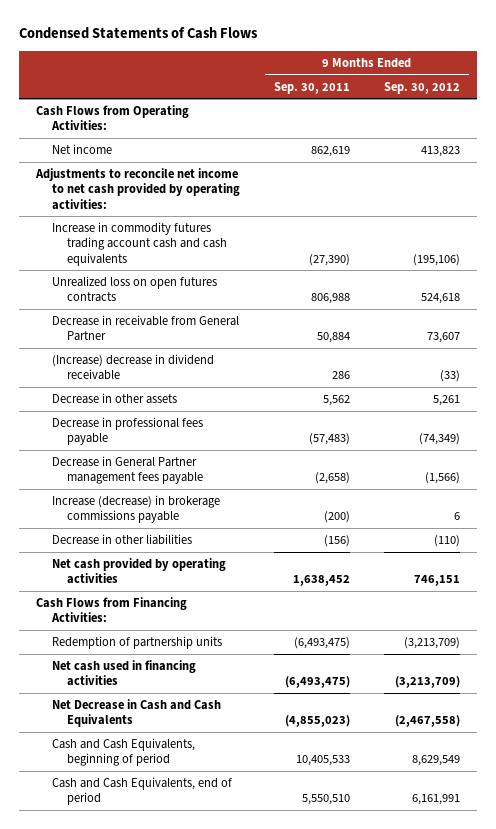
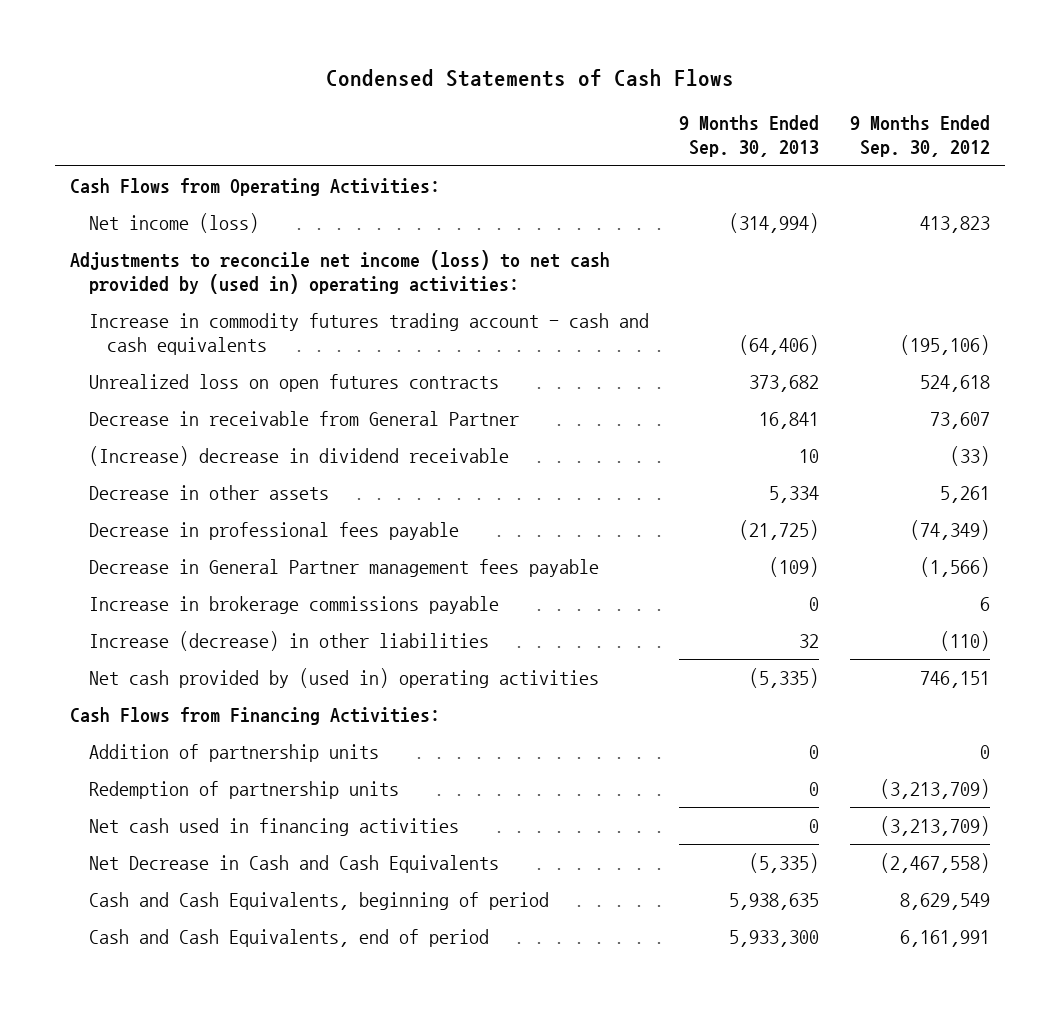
- | 9 Months Ended Sep. 30, 2011 | 9 Months Ended Sep. 30, 2012
+ | 9 Months Ended Sep. 30, 2013 | 9 Months Ended Sep. 30, 2012
- Net income | 862,619 | 413,823
- Adjustments to reconcile net income to net cash provided by operating activities:
- Increase in commodity futures trading account cash and cash equivalents | (27,390) | (195,106)
+ Net income (loss) | (314,994) | 413,823
+ Adjustments to reconcile net income (loss) to net cash provided by (used in) operating activities:
+ Increase in commodity futures trading account - cash and cash equivalents | (64,406) | (195,106)
- Increase (decrease) in brokerage commissions payable | (200) | 6
- Decrease in other liabilities | (156) | (110)
- Net cash provided by operating activities | 1,638,452 | 746,151
+ Increase in brokerage commissions payable | 0 | 6
+ Increase (decrease) in other liabilities | 32 | (110)
+ Net cash provided by (used in) operating activities | (5,335) | 746,151
+ Addition of partnership units | 0 | 0

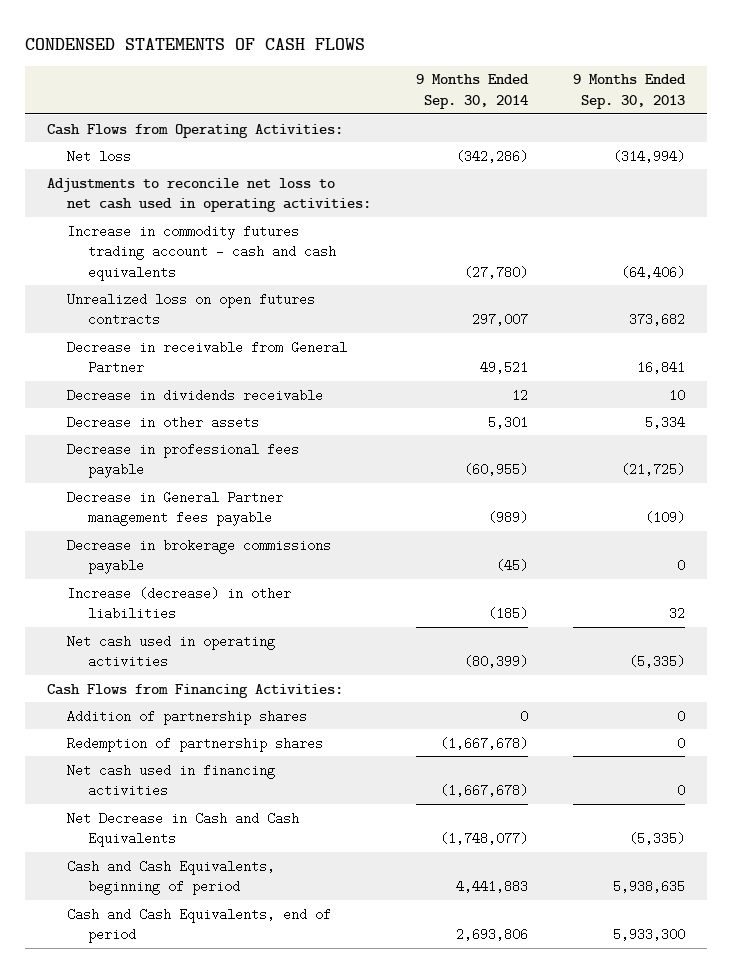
- Condensed Statements of Cash Flows
+ CONDENSED STATEMENTS OF CASH FLOWS
- | 9 Months Ended Sep. 30, 2013 | 9 Months Ended Sep. 30, 2012
+ | 9 Months Ended Sep. 30, 2014 | 9 Months Ended Sep. 30, 2013
- Net income (loss) | (314,994) | 413,823
- Adjustments to reconcile net income (loss) to net cash provided by (used in) operating activities:
+ Net loss | (342,286) | (314,994)
+ Adjustments to reconcile net loss to net cash used in operating activities:
- (Increase) decrease in dividend receivable | 10 | (33)
+ Decrease in dividends receivable | 12 | 10
- Increase in brokerage commissions payable | 0 | 6
+ Decrease in brokerage commissions payable | (45) | 0
- Net cash provided by (used in) operating activities | (5,335) | 746,151
+ Net cash used in operating activities | (80,399) | (5,335)
- Addition of partnership units | 0 | 0
- Redemption of partnership units | 0 | (3,213,709)
+ Addition of partnership shares | 0 | 0
+ Redemption of partnership shares | (1,667,678) | 0

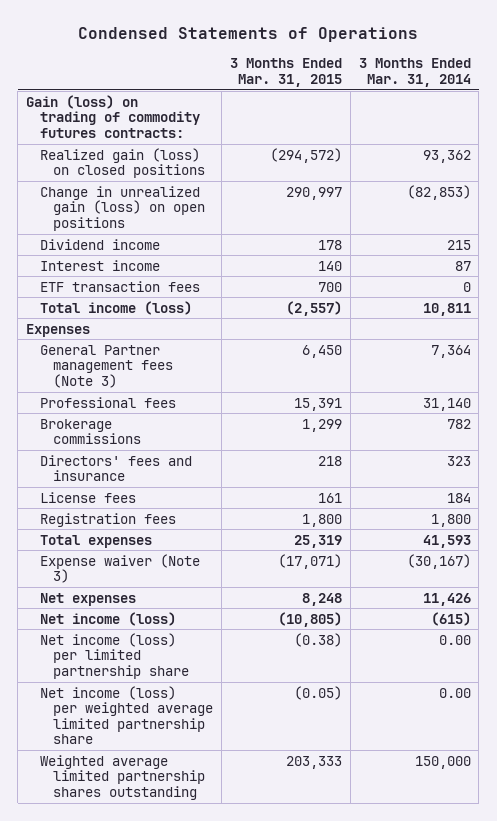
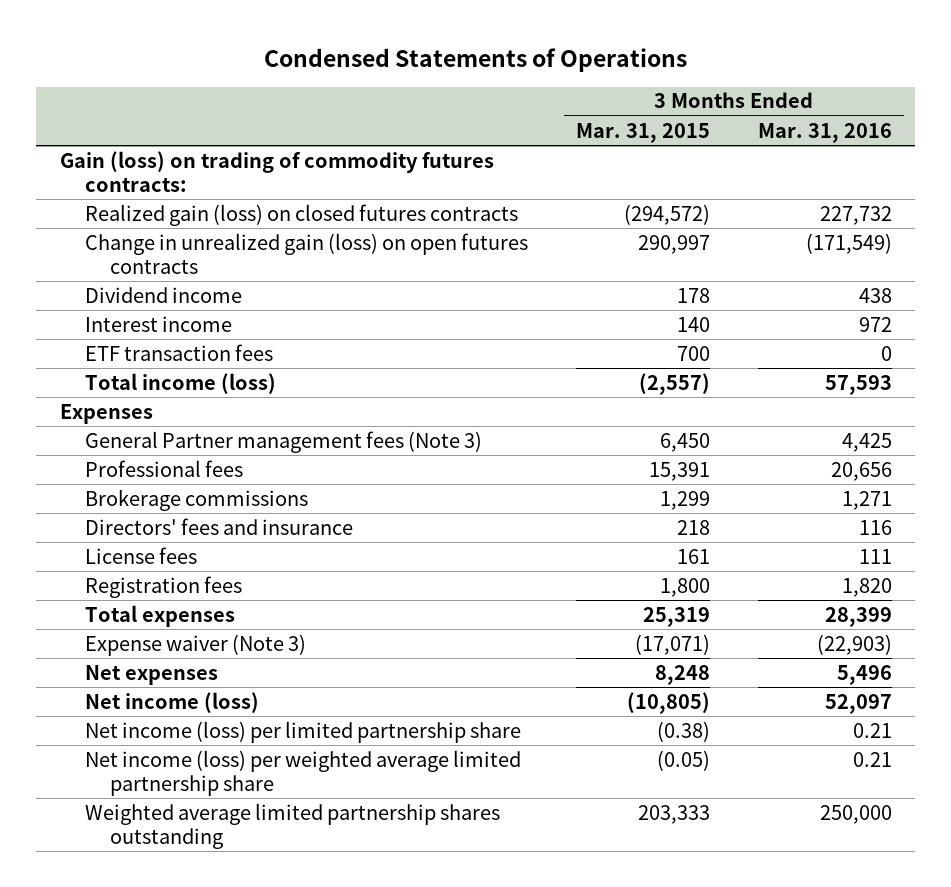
- | 3 Months Ended Mar. 31, 2015 | 3 Months Ended Mar. 31, 2014
+ | 3 Months Ended Mar. 31, 2015 | 3 Months Ended Mar. 31, 2016
- Realized gain (loss) on closed positions | (294,572) | 93,362
- Change in unrealized gain (loss) on open positions | 290,997 | (82,853)
+ Realized gain (loss) on closed futures contracts | (294,572) | 227,732
+ Change in unrealized gain (loss) on open futures contracts | 290,997 | (171,549)

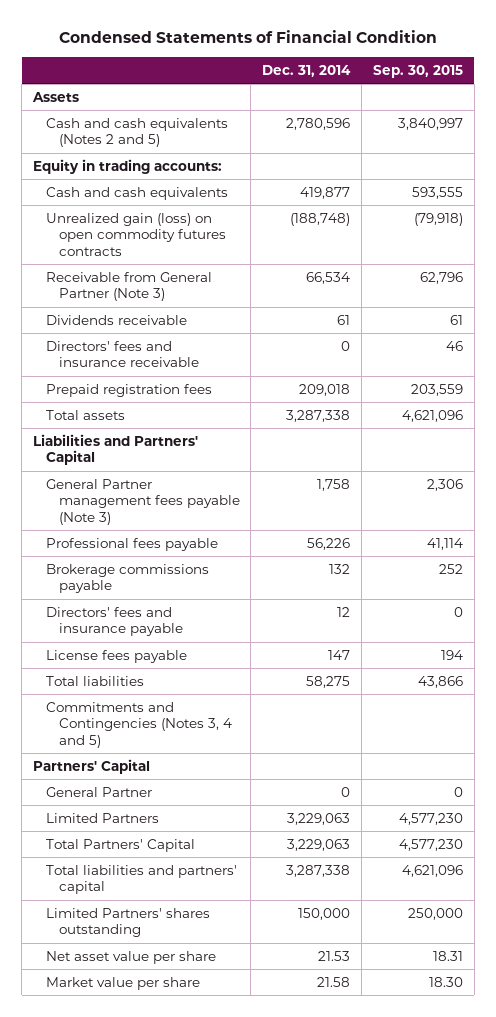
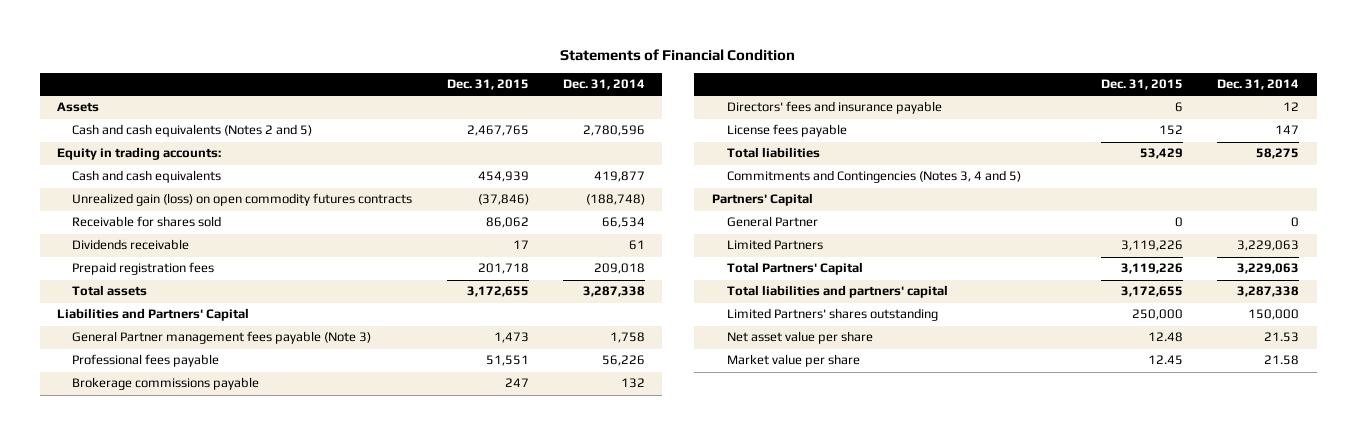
- Condensed Statements of Financial Condition
+ Statements of Financial Condition
- | Dec. 31, 2014 | Sep. 30, 2015
+ | Dec. 31, 2015 | Dec. 31, 2014
- Receivable from General Partner (Note 3) | 66,534 | 62,796
+ Receivable for shares sold | 86,062 | 66,534
- Directors' fees and insurance receivable | 0 | 46

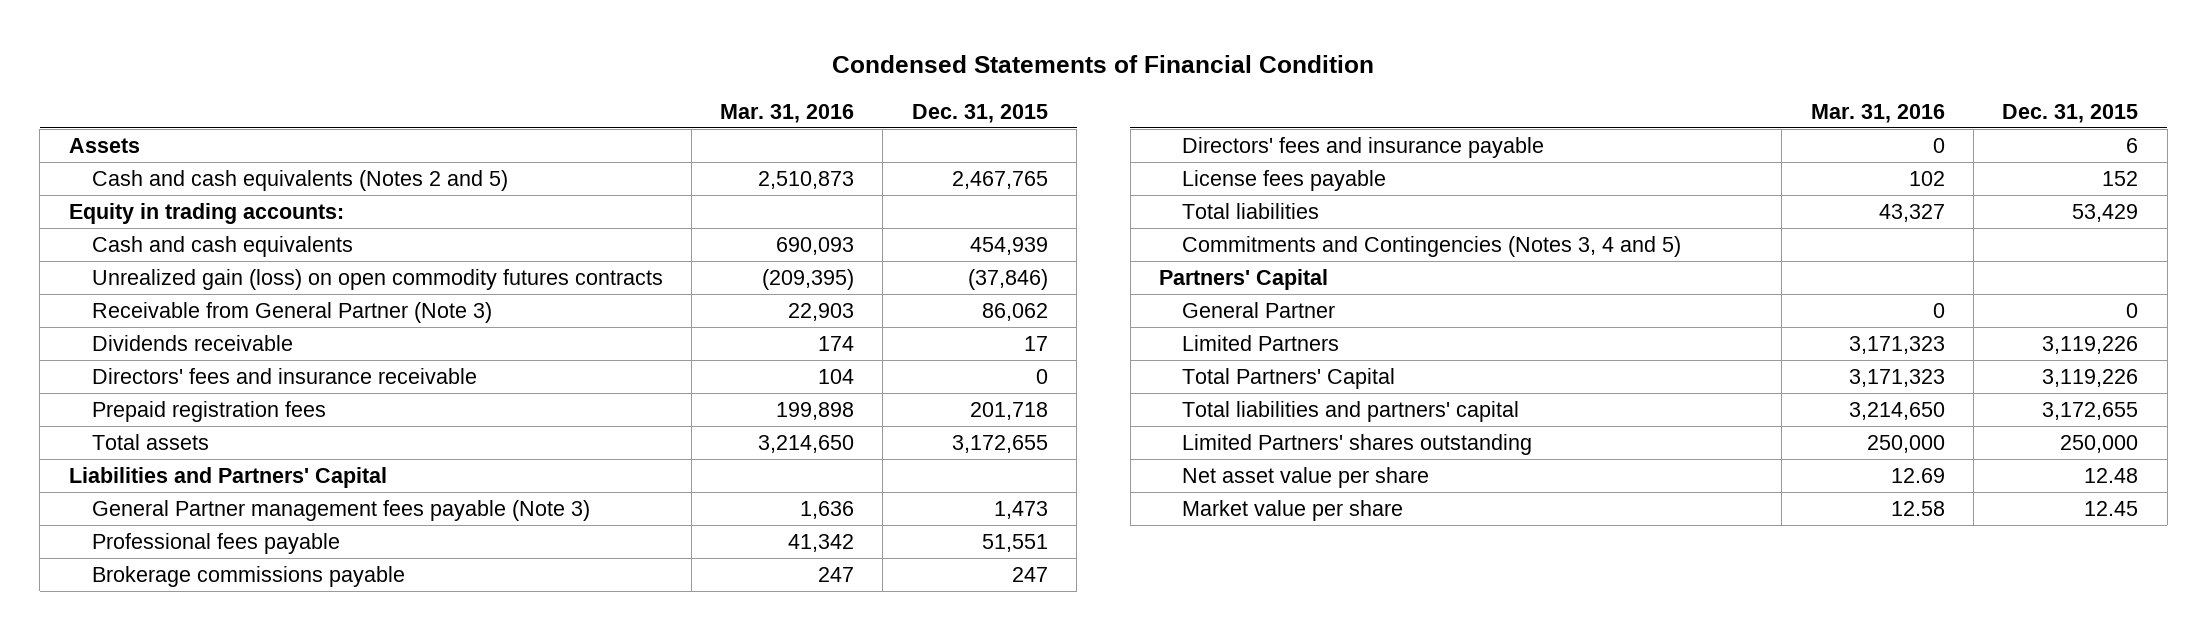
- Statements of Financial Condition
+ Condensed Statements of Financial Condition
- | Dec. 31, 2015 | Dec. 31, 2014
+ | Mar. 31, 2016 | Dec. 31, 2015
- Receivable for shares sold | 86,062 | 66,534
+ Receivable from General Partner (Note 3) | 22,903 | 86,062
+ Directors' fees and insurance receivable | 104 | 0

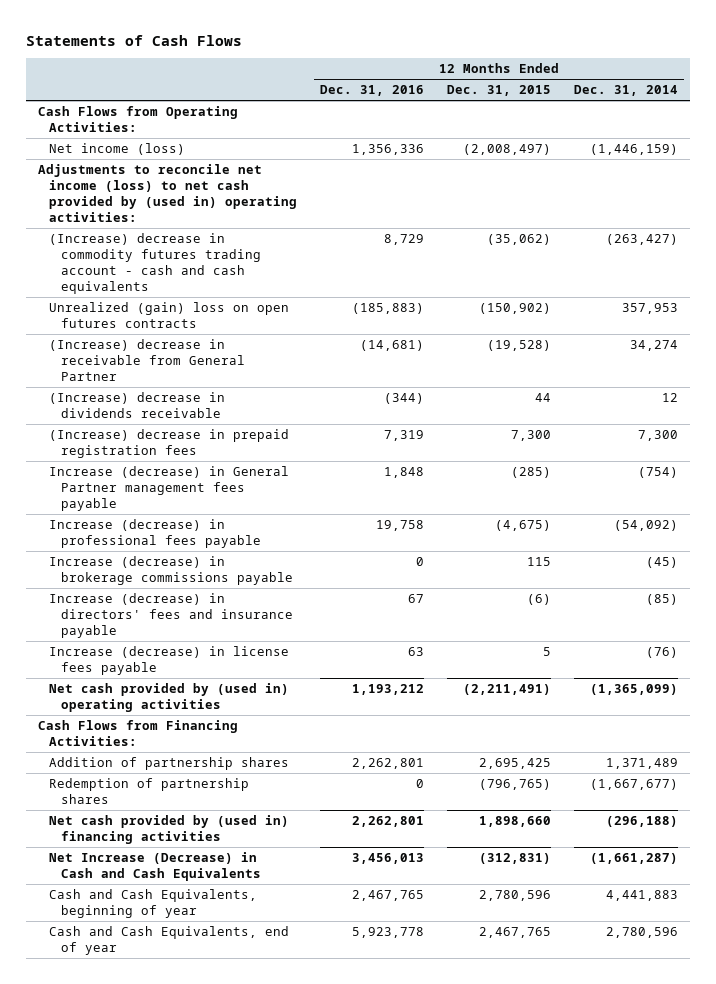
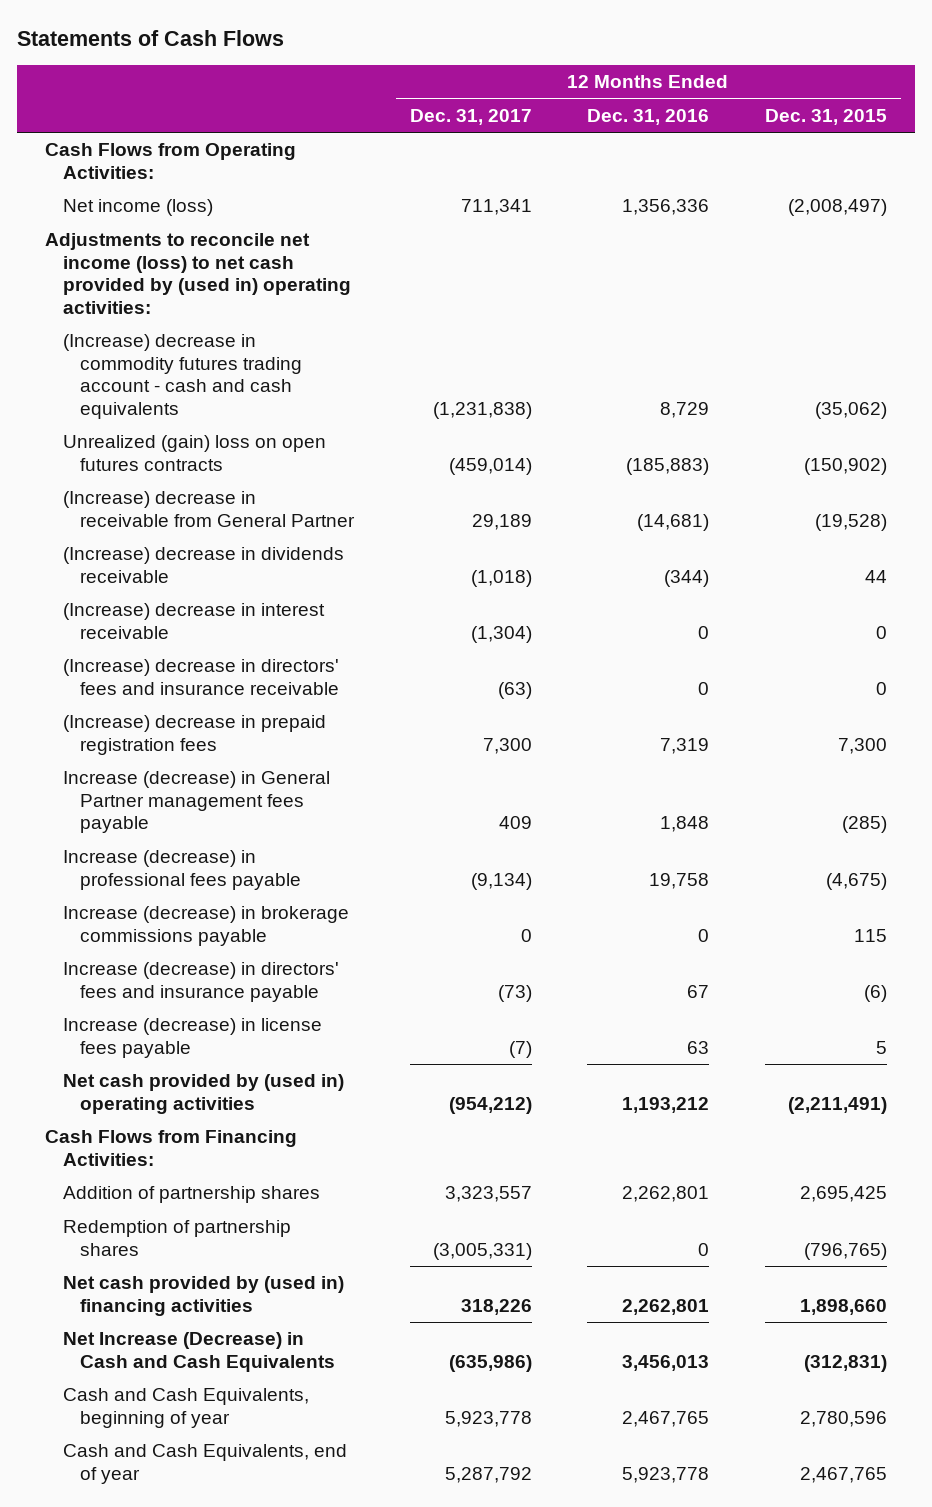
- | 12 Months Ended Dec. 31, 2016 | 12 Months Ended Dec. 31, 2015 | 12 Months Ended Dec. 31, 2014
+ | 12 Months Ended Dec. 31, 2017 | 12 Months Ended Dec. 31, 2016 | 12 Months Ended Dec. 31, 2015
+ (Increase) decrease in interest receivable | (1,304) | 0 | 0
+ (Increase) decrease in directors' fees and insurance receivable | (63) | 0 | 0

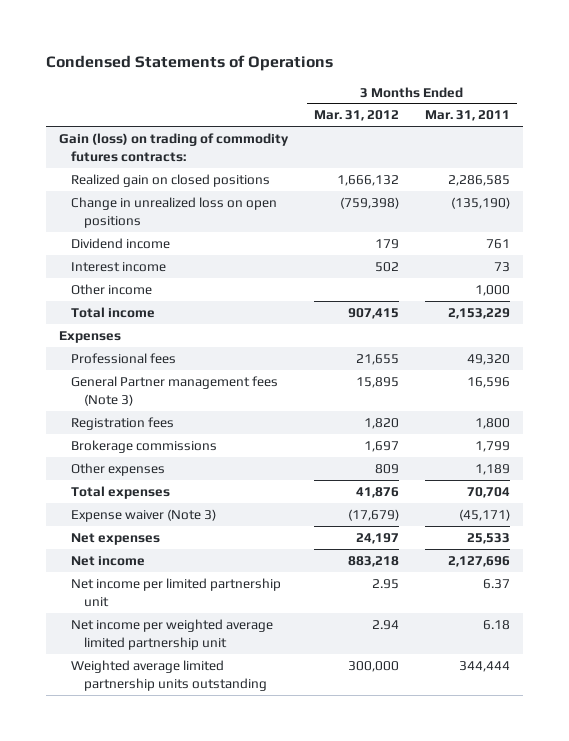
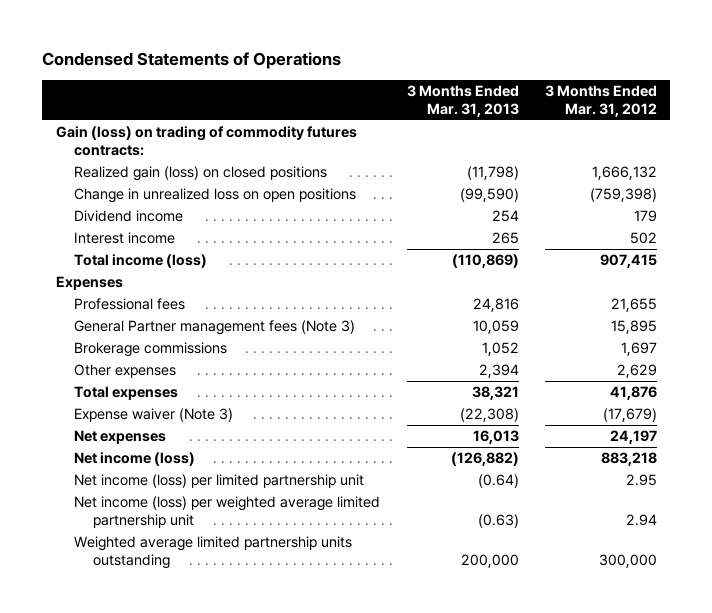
- | 3 Months Ended Mar. 31, 2012 | 3 Months Ended Mar. 31, 2011
+ | 3 Months Ended Mar. 31, 2013 | 3 Months Ended Mar. 31, 2012
- Realized gain on closed positions | 1,666,132 | 2,286,585
+ Realized gain (loss) on closed positions | (11,798) | 1,666,132
- Other income | | 1,000
- Total income | 907,415 | 2,153,229
+ Total income (loss) | (110,869) | 907,415
- Registration fees | 1,820 | 1,800
- Other expenses | 809 | 1,189
+ Other expenses | 2,394 | 2,629
- Net income | 883,218 | 2,127,696
- Net income per limited partnership unit | 2.95 | 6.37
- Net income per weighted average limited partnership unit | 2.94 | 6.18
+ Net income (loss) | (126,882) | 883,218
+ Net income (loss) per limited partnership unit | (0.64) | 2.95
+ Net income (loss) per weighted average limited partnership unit | (0.63) | 2.94

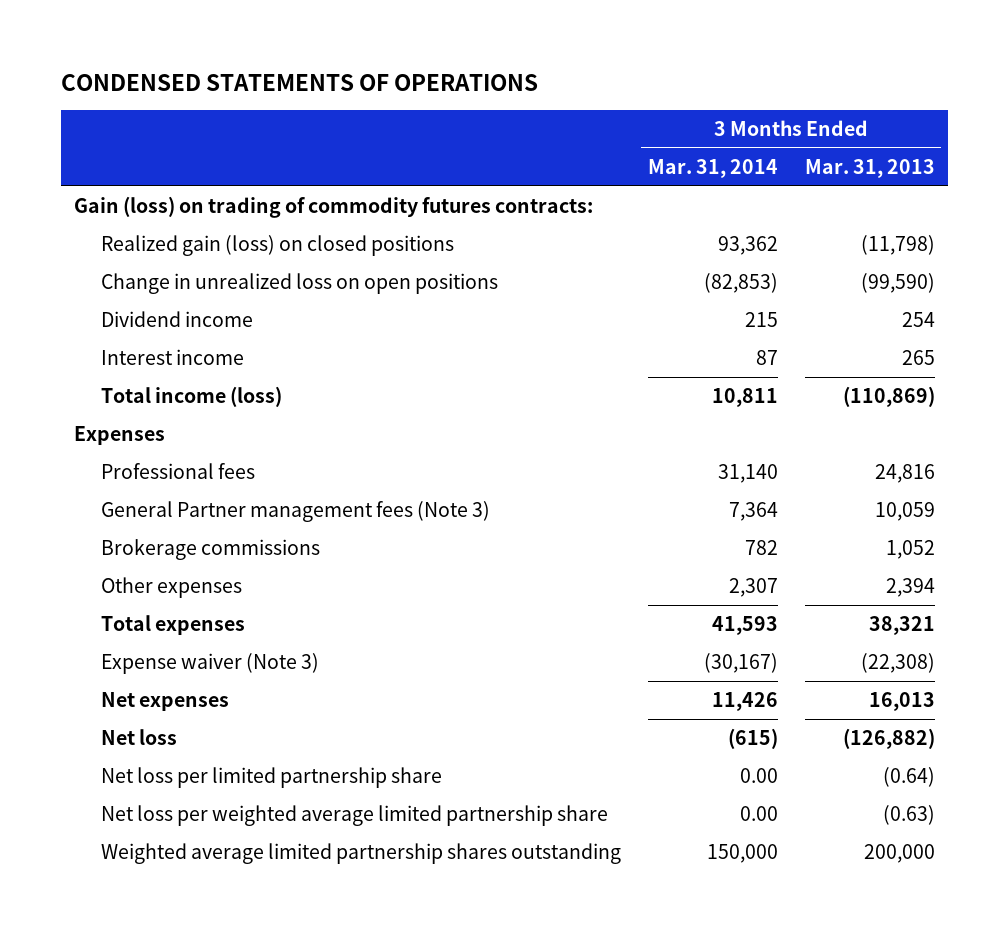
- Condensed Statements of Operations
+ CONDENSED STATEMENTS OF OPERATIONS
- | 3 Months Ended Mar. 31, 2013 | 3 Months Ended Mar. 31, 2012
+ | 3 Months Ended Mar. 31, 2014 | 3 Months Ended Mar. 31, 2013
- Net income (loss) | (126,882) | 883,218
- Net income (loss) per limited partnership unit | (0.64) | 2.95
- Net income (loss) per weighted average limited partnership unit | (0.63) | 2.94
- Weighted average limited partnership units outstanding | 200,000 | 300,000
+ Net loss | (615) | (126,882)
+ Net loss per limited partnership share | 0.00 | (0.64)
+ Net loss per weighted average limited partnership share | 0.00 | (0.63)
+ Weighted average limited partnership shares outstanding | 150,000 | 200,000

